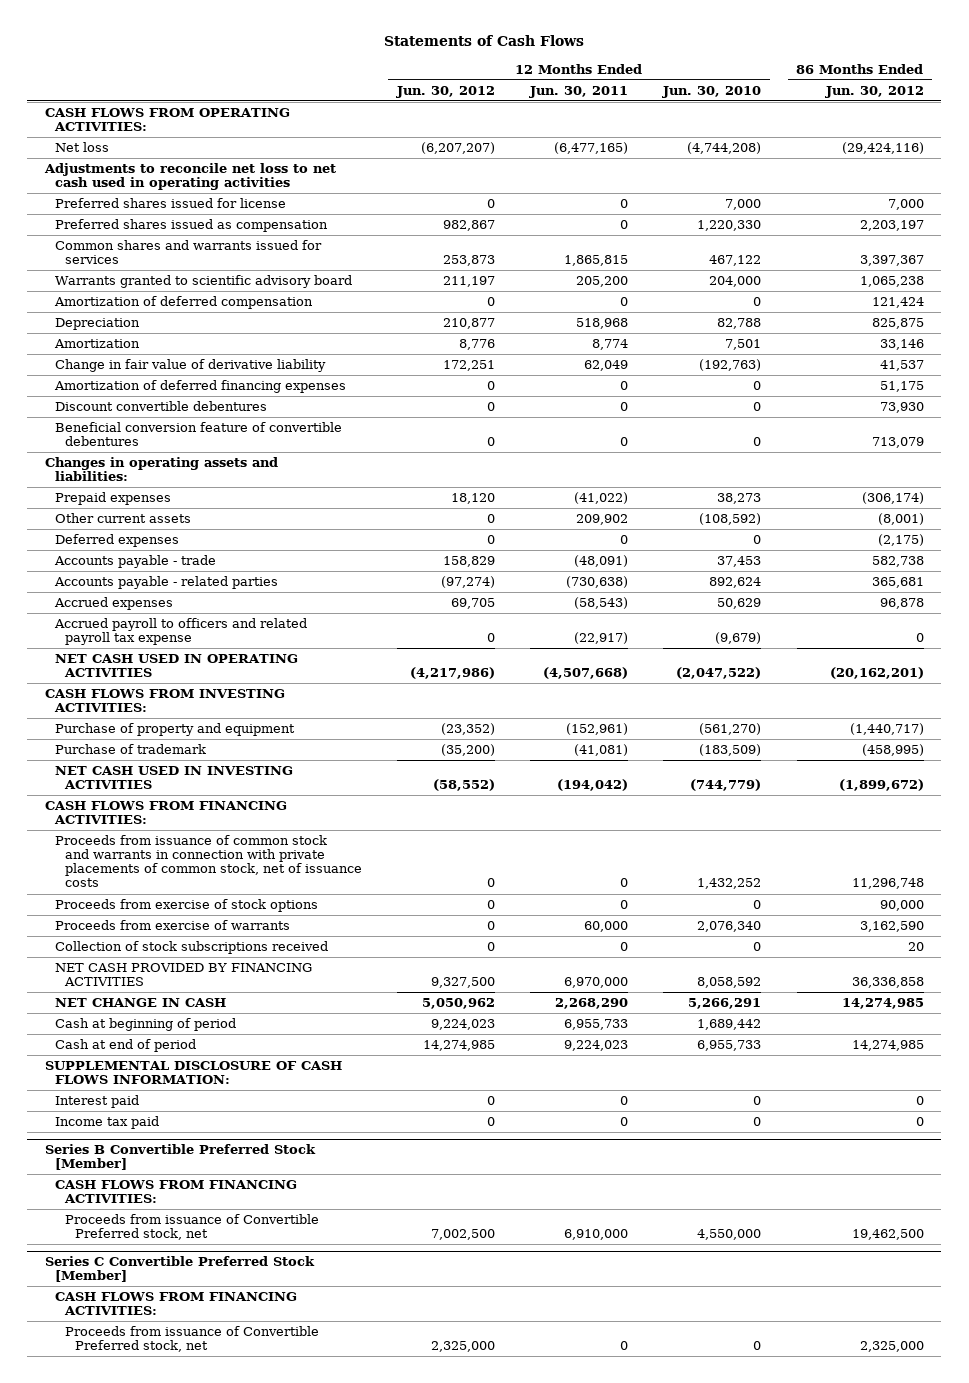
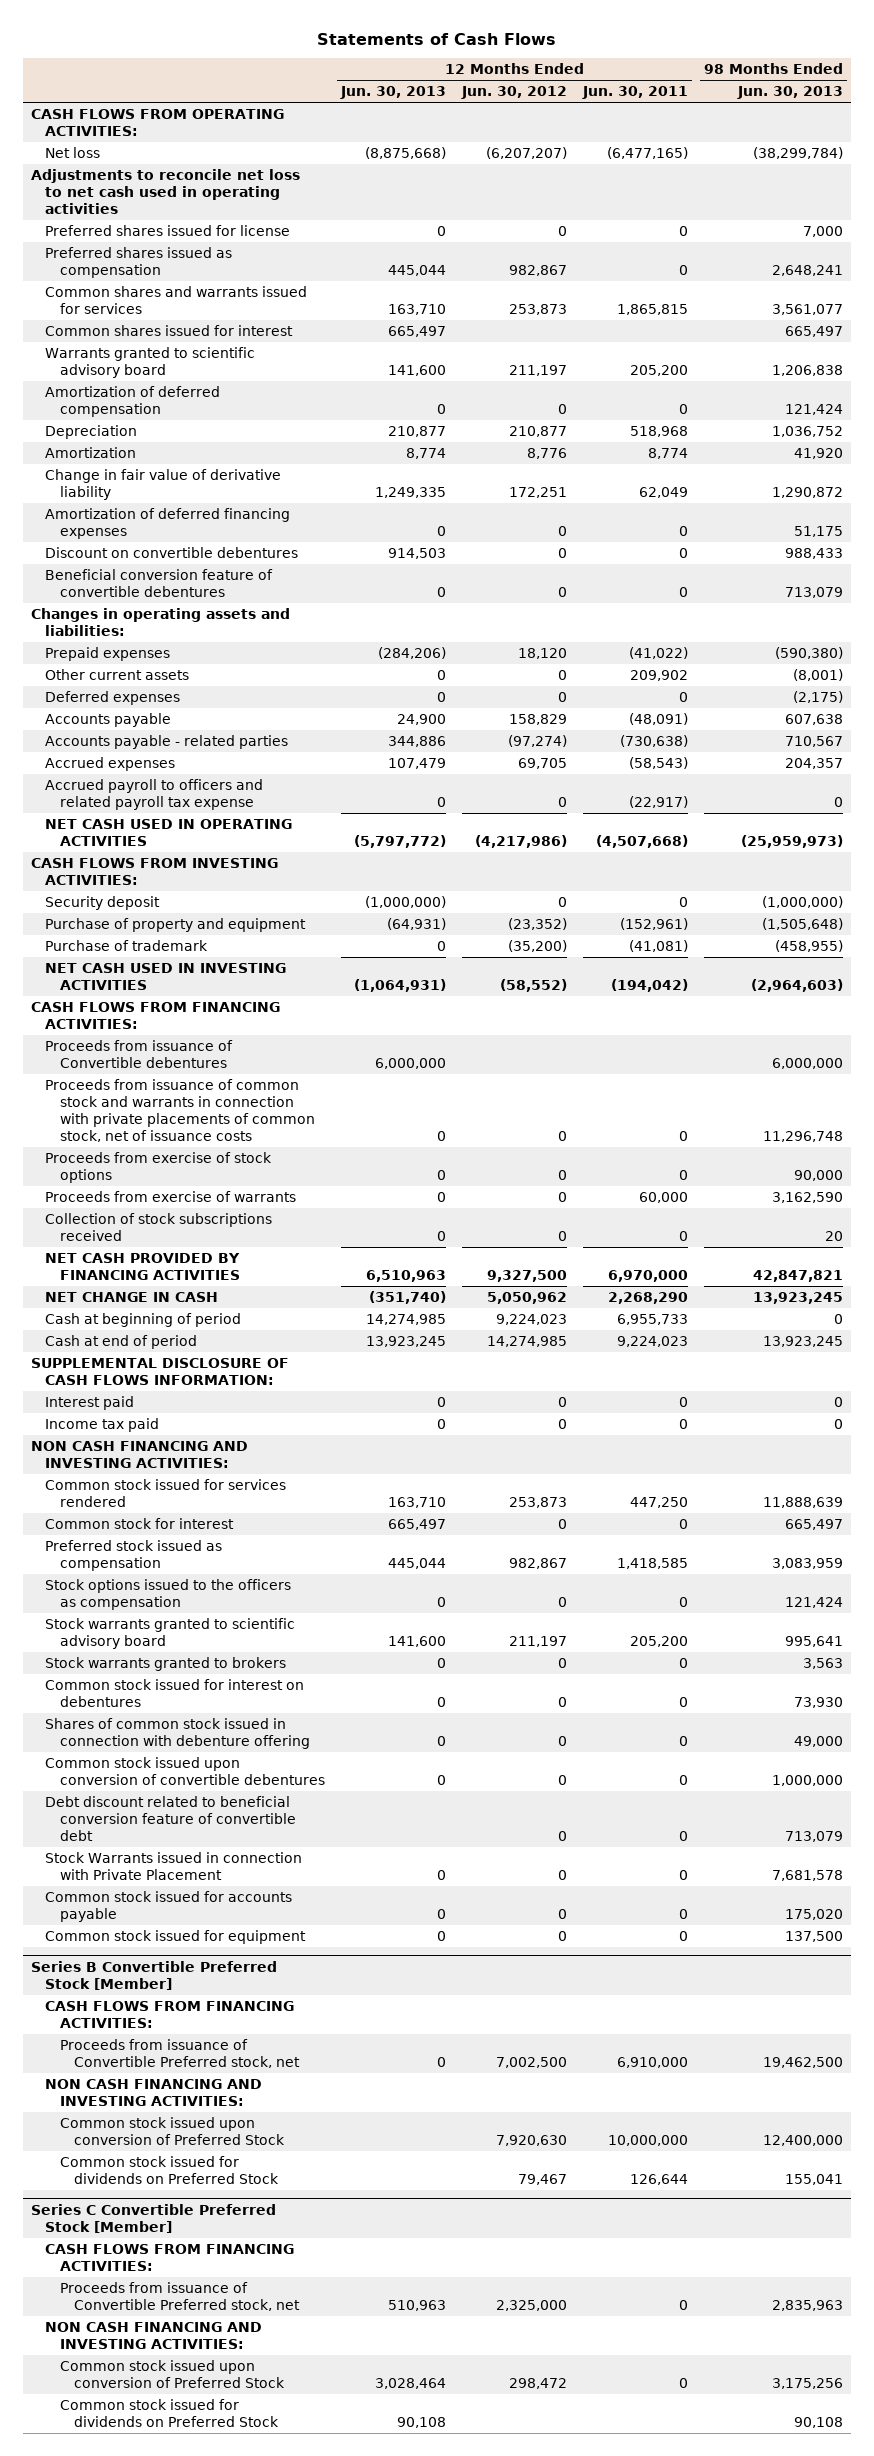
- | 12 Months Ended Jun. 30, 2012 | 12 Months Ended Jun. 30, 2011 | 12 Months Ended Jun. 30, 2010 | 86 Months Ended Jun. 30, 2012
+ | 12 Months Ended Jun. 30, 2013 | 12 Months Ended Jun. 30, 2012 | 12 Months Ended Jun. 30, 2011 | 98 Months Ended Jun. 30, 2013
+ Common shares issued for interest | 665,497 | | | 665,497
- Discount convertible debentures | 0 | 0 | 0 | 73,930
+ Discount on convertible debentures | 914,503 | 0 | 0 | 988,433
- Accounts payable - trade | 158,829 | (48,091) | 37,453 | 582,738
+ Accounts payable | 24,900 | 158,829 | (48,091) | 607,638
+ Security deposit | (1,000,000) | 0 | 0 | (1,000,000)
+ Proceeds from issuance of Convertible debentures | 6,000,000 | | | 6,000,000
+ NON CASH FINANCING AND INVESTING ACTIVITIES:
+ Common stock issued for services rendered | 163,710 | 253,873 | 447,250 | 11,888,639
+ Common stock for interest | 665,497 | 0 | 0 | 665,497
+ Preferred stock issued as compensation | 445,044 | 982,867 | 1,418,585 | 3,083,959
+ Stock options issued to the officers as compensation | 0 | 0 | 0 | 121,424
+ Stock warrants granted to scientific advisory board | 141,600 | 211,197 | 205,200 | 995,641
+ Stock warrants granted to brokers | 0 | 0 | 0 | 3,563
+ Common stock issued for interest on debentures | 0 | 0 | 0 | 73,930
+ Shares of common stock issued in connection with debenture offering | 0 | 0 | 0 | 49,000
+ Common stock issued upon conversion of convertible debentures | 0 | 0 | 0 | 1,000,000
+ Debt discount related to beneficial conversion feature of convertible debt | | 0 | 0 | 713,079
+ Stock Warrants issued in connection with Private Placement | 0 | 0 | 0 | 7,681,578
+ Common stock issued for accounts payable | 0 | 0 | 0 | 175,020
+ Common stock issued for equipment | 0 | 0 | 0 | 137,500
@ Series B Convertible Preferred Stock [Member]
+ NON CASH FINANCING AND INVESTING ACTIVITIES:
+ Common stock issued upon conversion of Preferred Stock | | 7,920,630 | 10,000,000 | 12,400,000
+ Common stock issued for dividends on Preferred Stock | | 79,467 | 126,644 | 155,041
@ Series C Convertible Preferred Stock [Member]
+ NON CASH FINANCING AND INVESTING ACTIVITIES:
+ Common stock issued upon conversion of Preferred Stock | 3,028,464 | 298,472 | 0 | 3,175,256
+ Common stock issued for dividends on Preferred Stock | 90,108 | | | 90,108

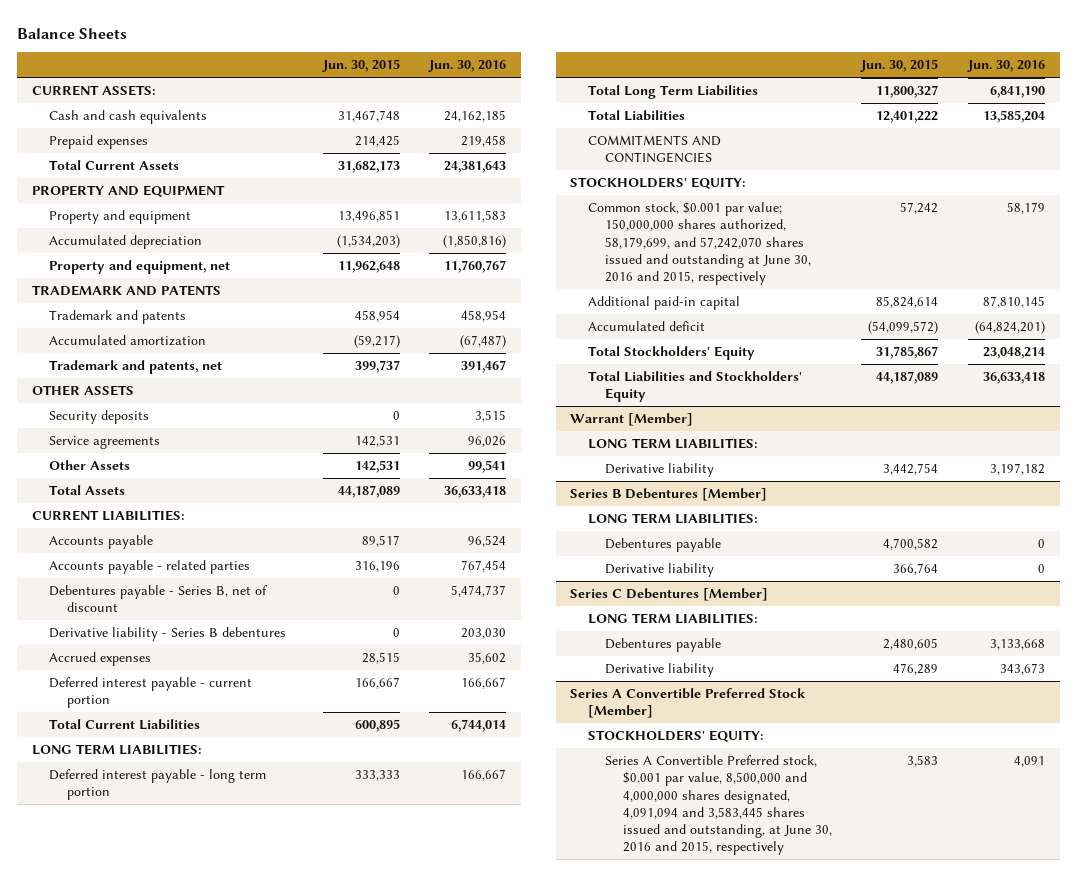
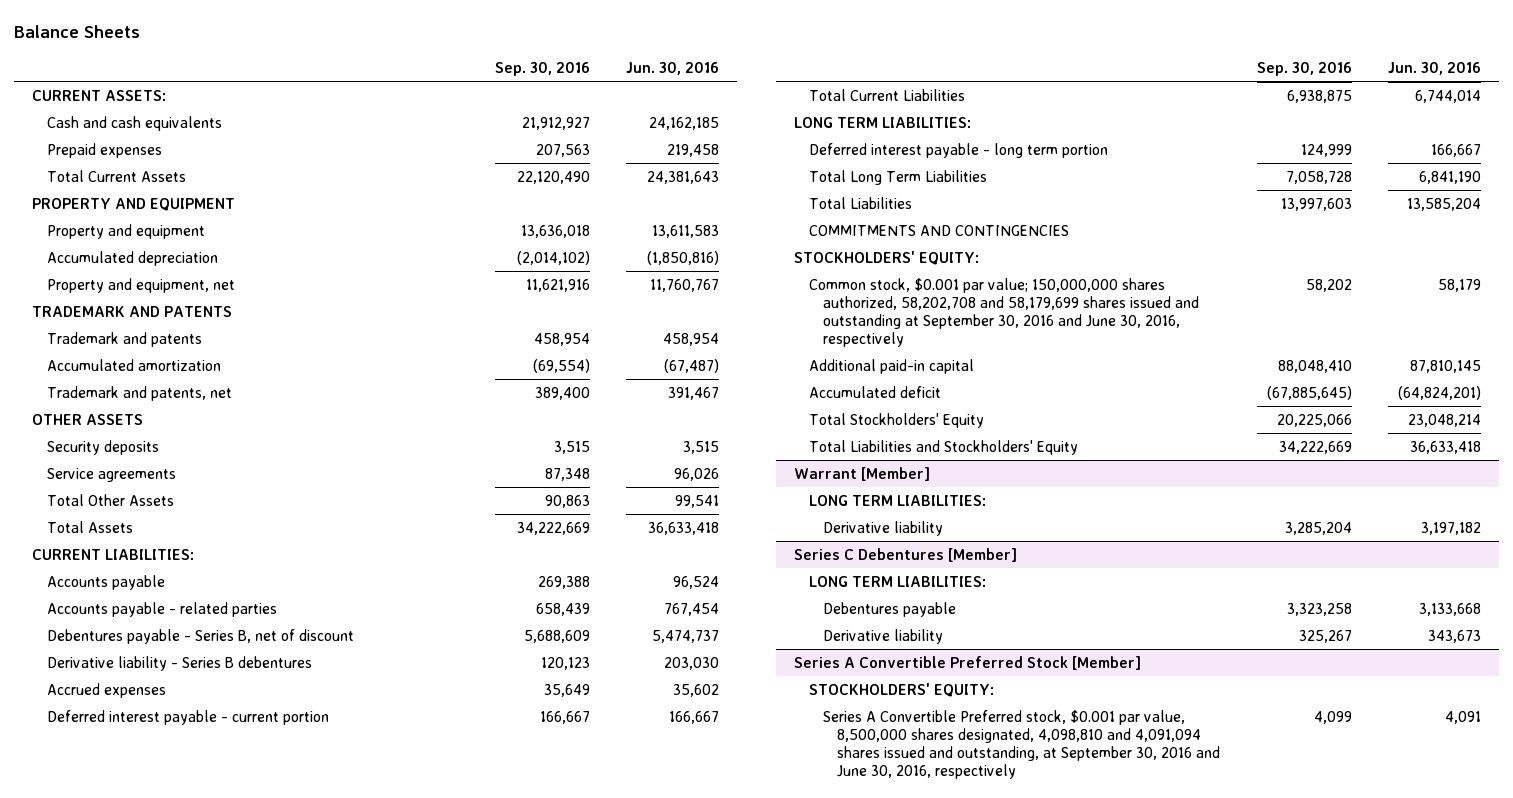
- | Jun. 30, 2015 | Jun. 30, 2016
+ | Sep. 30, 2016 | Jun. 30, 2016
- Other Assets | 142,531 | 99,541
+ Total Other Assets | 90,863 | 99,541
- Common stock, $0.001 par value; 150,000,000 shares authorized, 58,179,699, and 57,242,070 shares issued and outstanding at June 30, 2016 and 2015, respectively | 57,242 | 58,179
+ Common stock, $0.001 par value; 150,000,000 shares authorized, 58,202,708 and 58,179,699 shares issued and outstanding at September 30, 2016 and June 30, 2016, respectively | 58,202 | 58,179
- Series B Debentures [Member]
- LONG TERM LIABILITIES:
- Debentures payable | 4,700,582 | 0
- Derivative liability | 366,764 | 0
@ Series A Convertible Preferred Stock [Member]
- Series A Convertible Preferred stock, $0.001 par value, 8,500,000 and 4,000,000 shares designated, 4,091,094 and 3,583,445 shares issued and outstanding, at June 30, 2016 and 2015, respectively | 3,583 | 4,091
+ Series A Convertible Preferred stock, $0.001 par value, 8,500,000 shares designated, 4,098,810 and 4,091,094 shares issued and outstanding, at September 30, 2016 and June 30, 2016, respectively | 4,099 | 4,091

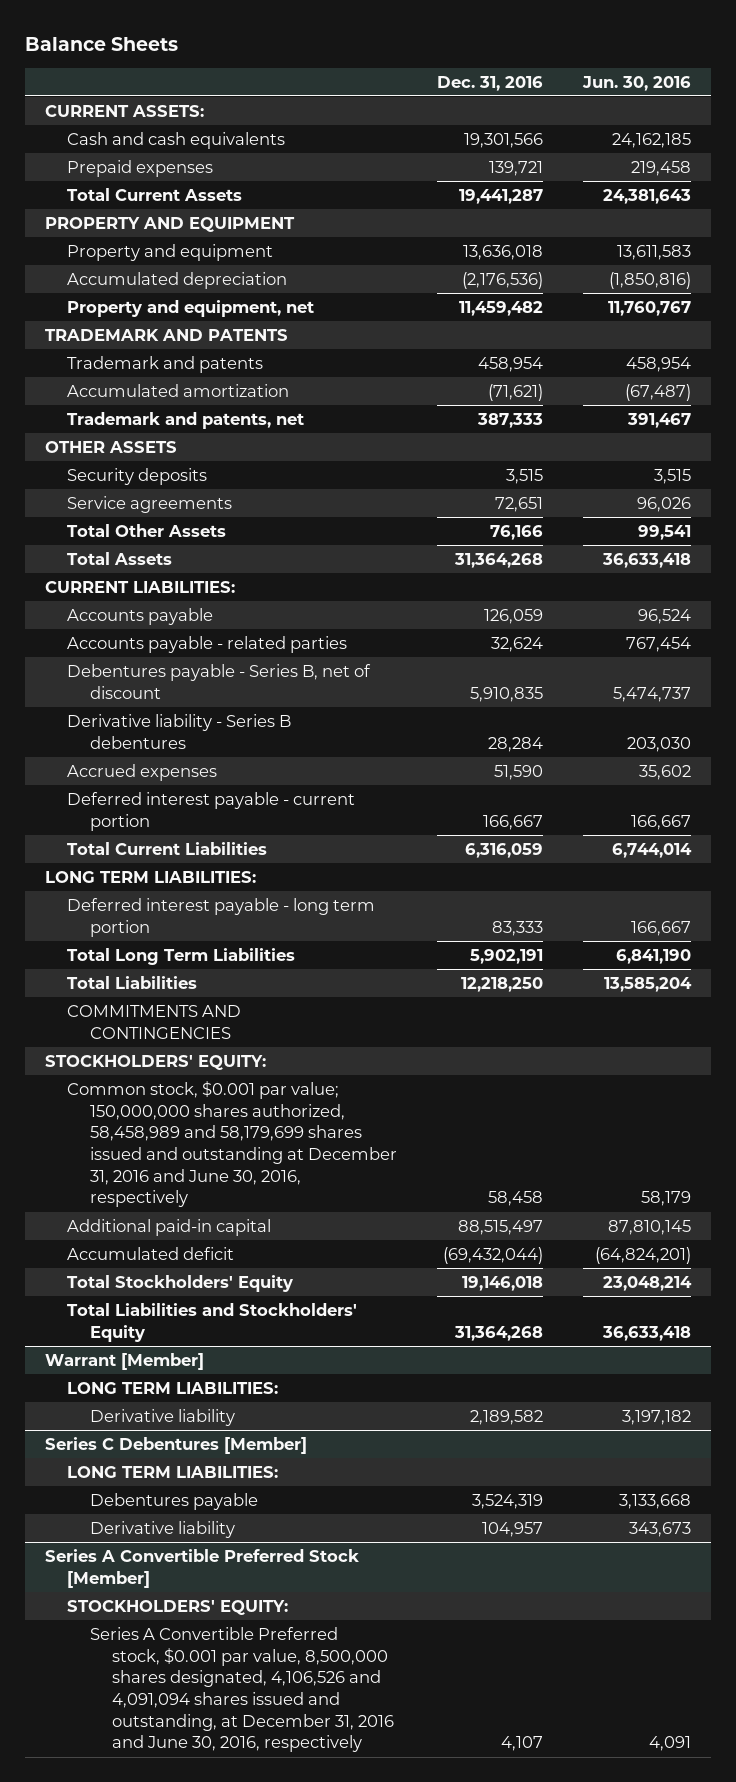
- | Sep. 30, 2016 | Jun. 30, 2016
+ | Dec. 31, 2016 | Jun. 30, 2016
- Common stock, $0.001 par value; 150,000,000 shares authorized, 58,202,708 and 58,179,699 shares issued and outstanding at September 30, 2016 and June 30, 2016, respectively | 58,202 | 58,179
+ Common stock, $0.001 par value; 150,000,000 shares authorized, 58,458,989 and 58,179,699 shares issued and outstanding at December 31, 2016 and June 30, 2016, respectively | 58,458 | 58,179
@ Series A Convertible Preferred Stock [Member]
- Series A Convertible Preferred stock, $0.001 par value, 8,500,000 shares designated, 4,098,810 and 4,091,094 shares issued and outstanding, at September 30, 2016 and June 30, 2016, respectively | 4,099 | 4,091
+ Series A Convertible Preferred stock, $0.001 par value, 8,500,000 shares designated, 4,106,526 and 4,091,094 shares issued and outstanding, at December 31, 2016 and June 30, 2016, respectively | 4,107 | 4,091

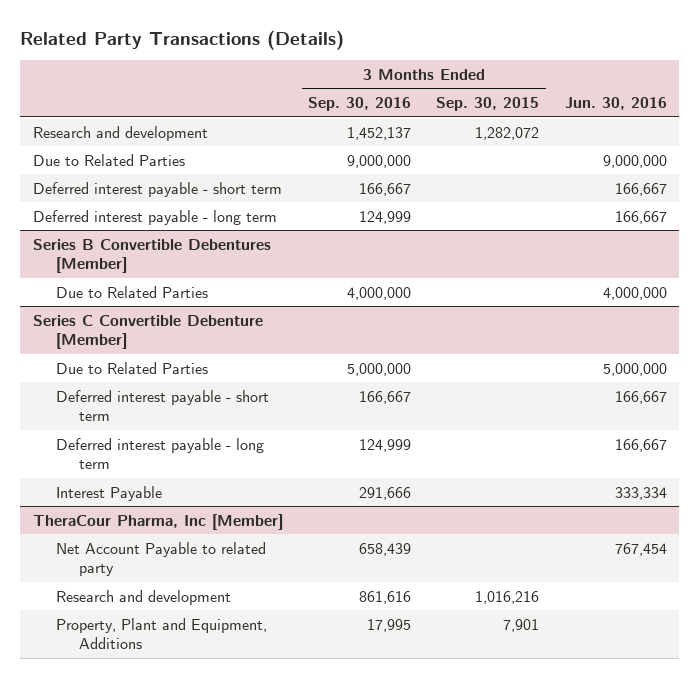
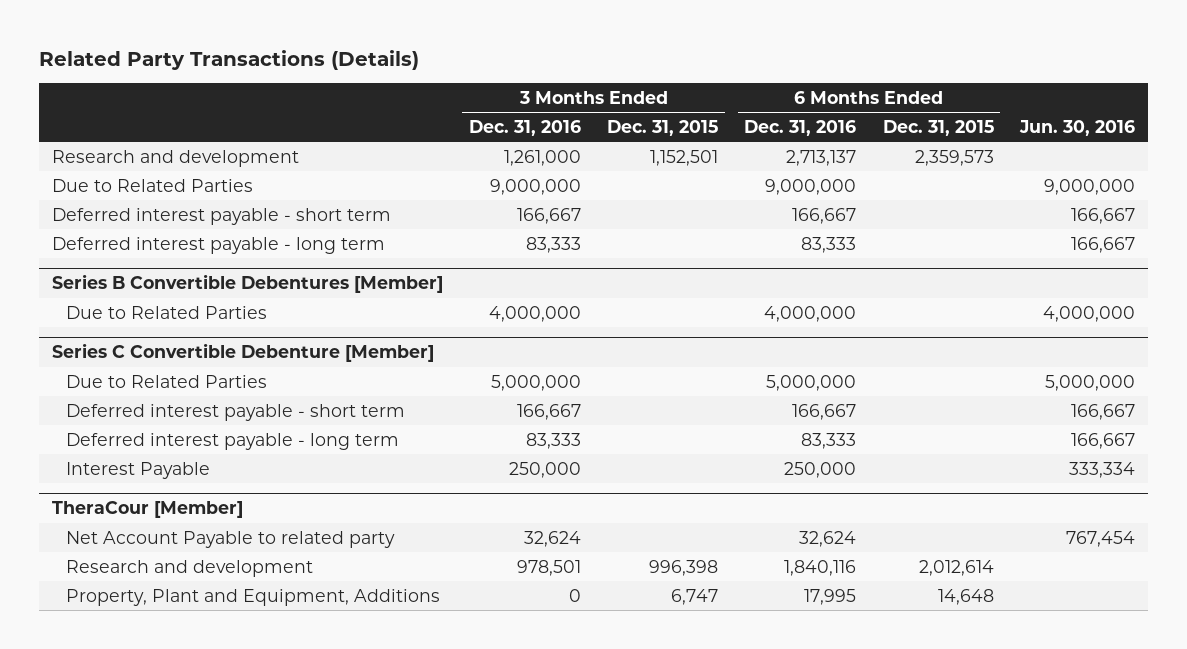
- | 3 Months Ended Sep. 30, 2016 | 3 Months Ended Sep. 30, 2015 | Jun. 30, 2016
+ | 3 Months Ended Dec. 31, 2016 | 3 Months Ended Dec. 31, 2015 | 6 Months Ended Dec. 31, 2016 | 6 Months Ended Dec. 31, 2015 | Jun. 30, 2016
- TheraCour Pharma, Inc [Member]
+ TheraCour [Member]

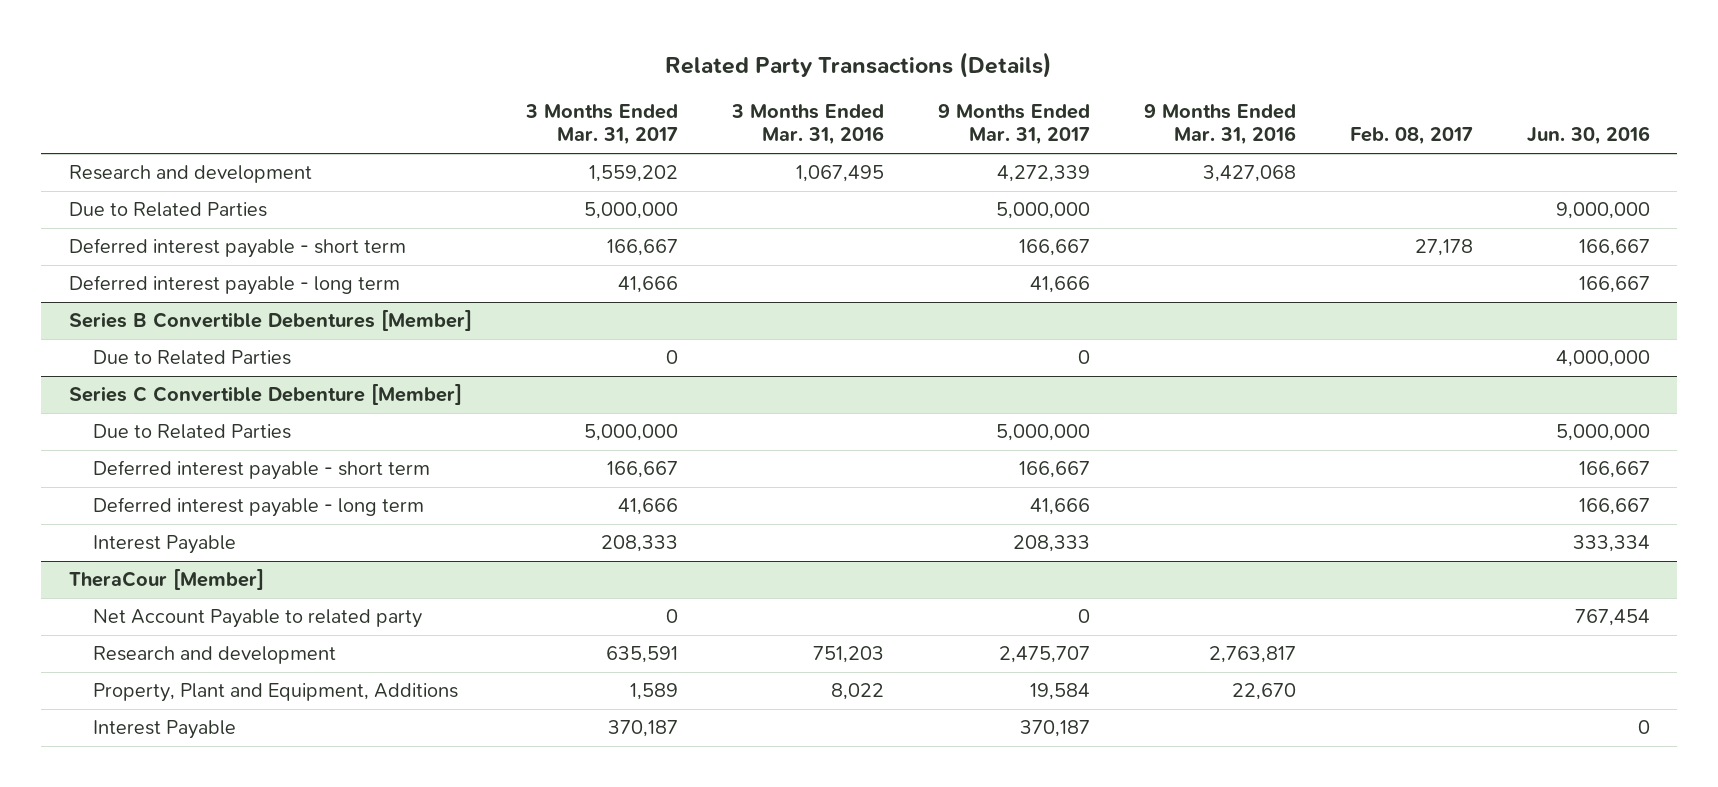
- | 3 Months Ended Dec. 31, 2016 | 3 Months Ended Dec. 31, 2015 | 6 Months Ended Dec. 31, 2016 | 6 Months Ended Dec. 31, 2015 | Jun. 30, 2016
+ | 3 Months Ended Mar. 31, 2017 | 3 Months Ended Mar. 31, 2016 | 9 Months Ended Mar. 31, 2017 | 9 Months Ended Mar. 31, 2016 | Feb. 08, 2017 | Jun. 30, 2016
@ TheraCour [Member]
+ Interest Payable | 370,187 | | 370,187 | | | 0

